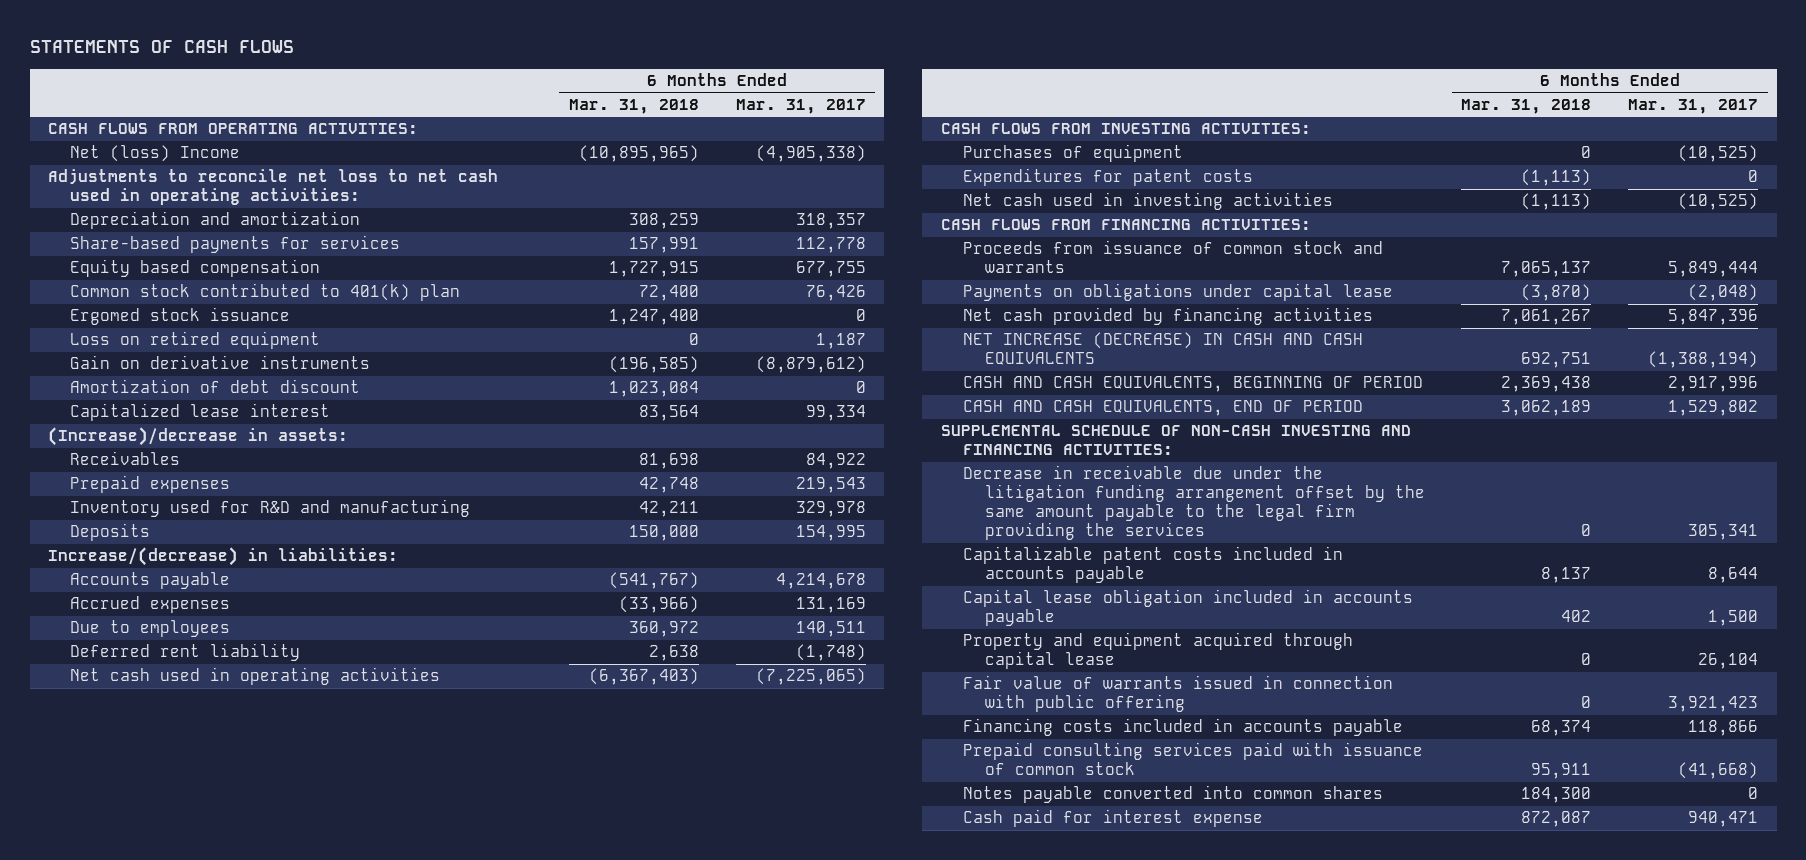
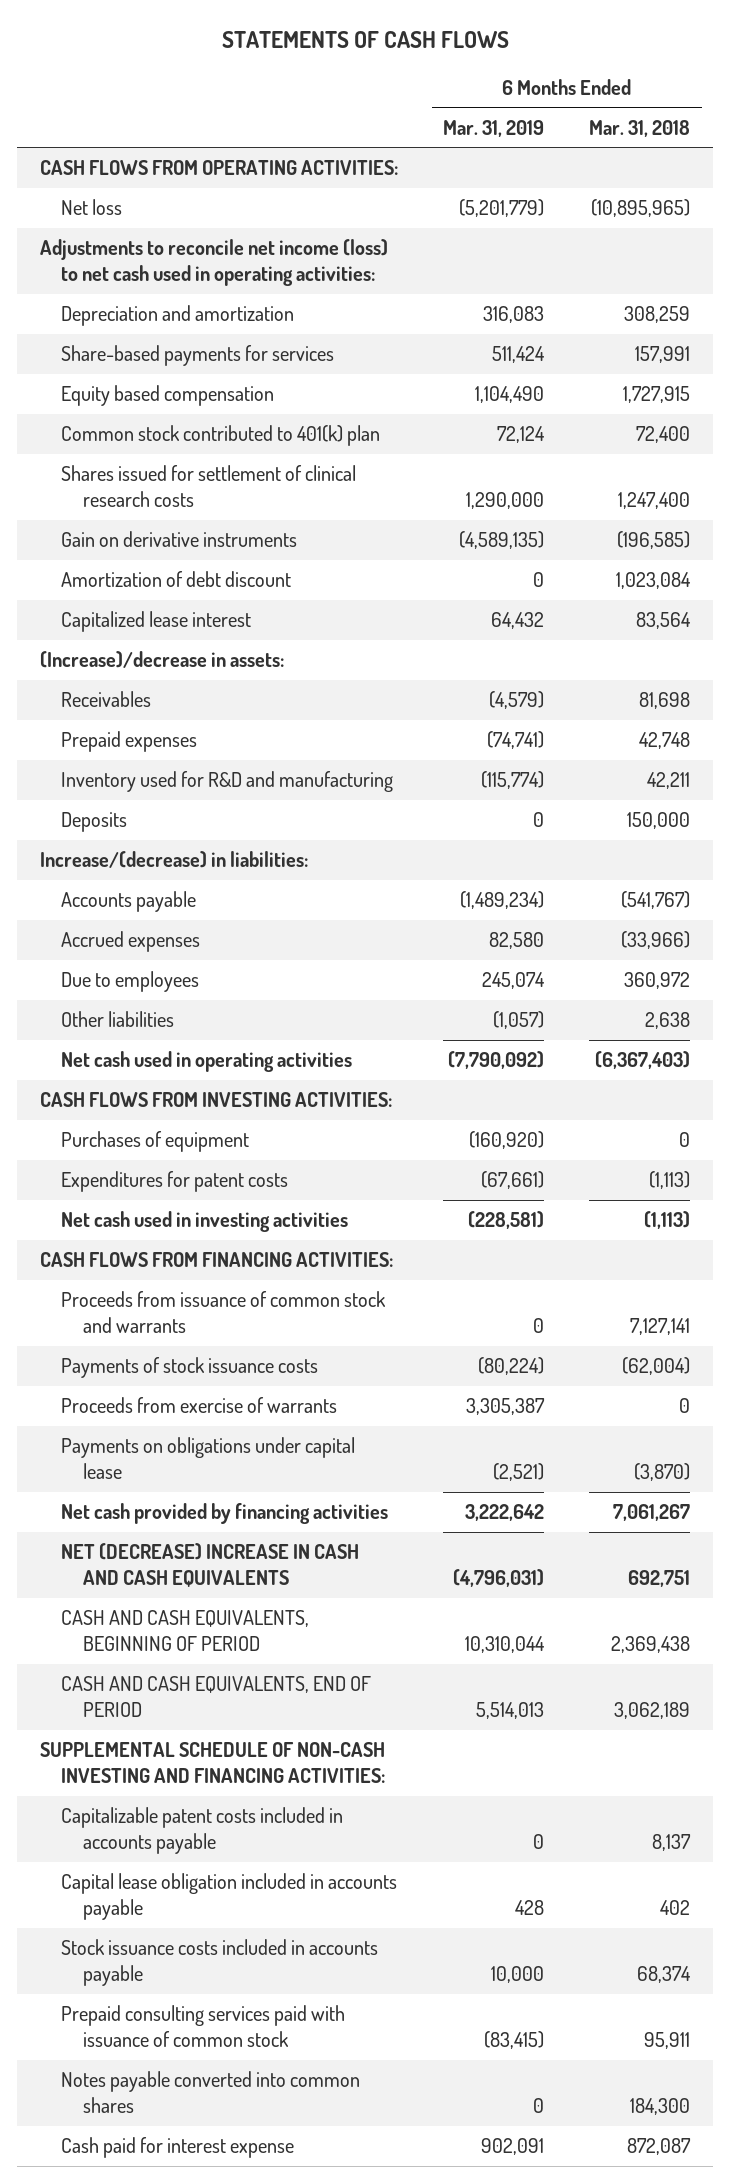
- | 6 Months Ended Mar. 31, 2018 | 6 Months Ended Mar. 31, 2017
+ | 6 Months Ended Mar. 31, 2019 | 6 Months Ended Mar. 31, 2018
- Net (loss) Income | (10,895,965) | (4,905,338)
- Adjustments to reconcile net loss to net cash used in operating activities:
+ Net loss | (5,201,779) | (10,895,965)
+ Adjustments to reconcile net income (loss) to net cash used in operating activities:
- Ergomed stock issuance | 1,247,400 | 0
- Loss on retired equipment | 0 | 1,187
+ Shares issued for settlement of clinical research costs | 1,290,000 | 1,247,400
- Deferred rent liability | 2,638 | (1,748)
+ Other liabilities | (1,057) | 2,638
- Proceeds from issuance of common stock and warrants | 7,065,137 | 5,849,444
+ Proceeds from issuance of common stock and warrants | 0 | 7,127,141
+ Payments of stock issuance costs | (80,224) | (62,004)
+ Proceeds from exercise of warrants | 3,305,387 | 0
- NET INCREASE (DECREASE) IN CASH AND CASH EQUIVALENTS | 692,751 | (1,388,194)
+ NET (DECREASE) INCREASE IN CASH AND CASH EQUIVALENTS | (4,796,031) | 692,751
- Decrease in receivable due under the litigation funding arrangement offset by the same amount payable to the legal firm providing the services | 0 | 305,341
- Property and equipment acquired through capital lease | 0 | 26,104
- Fair value of warrants issued in connection with public offering | 0 | 3,921,423
- Financing costs included in accounts payable | 68,374 | 118,866
+ Stock issuance costs included in accounts payable | 10,000 | 68,374

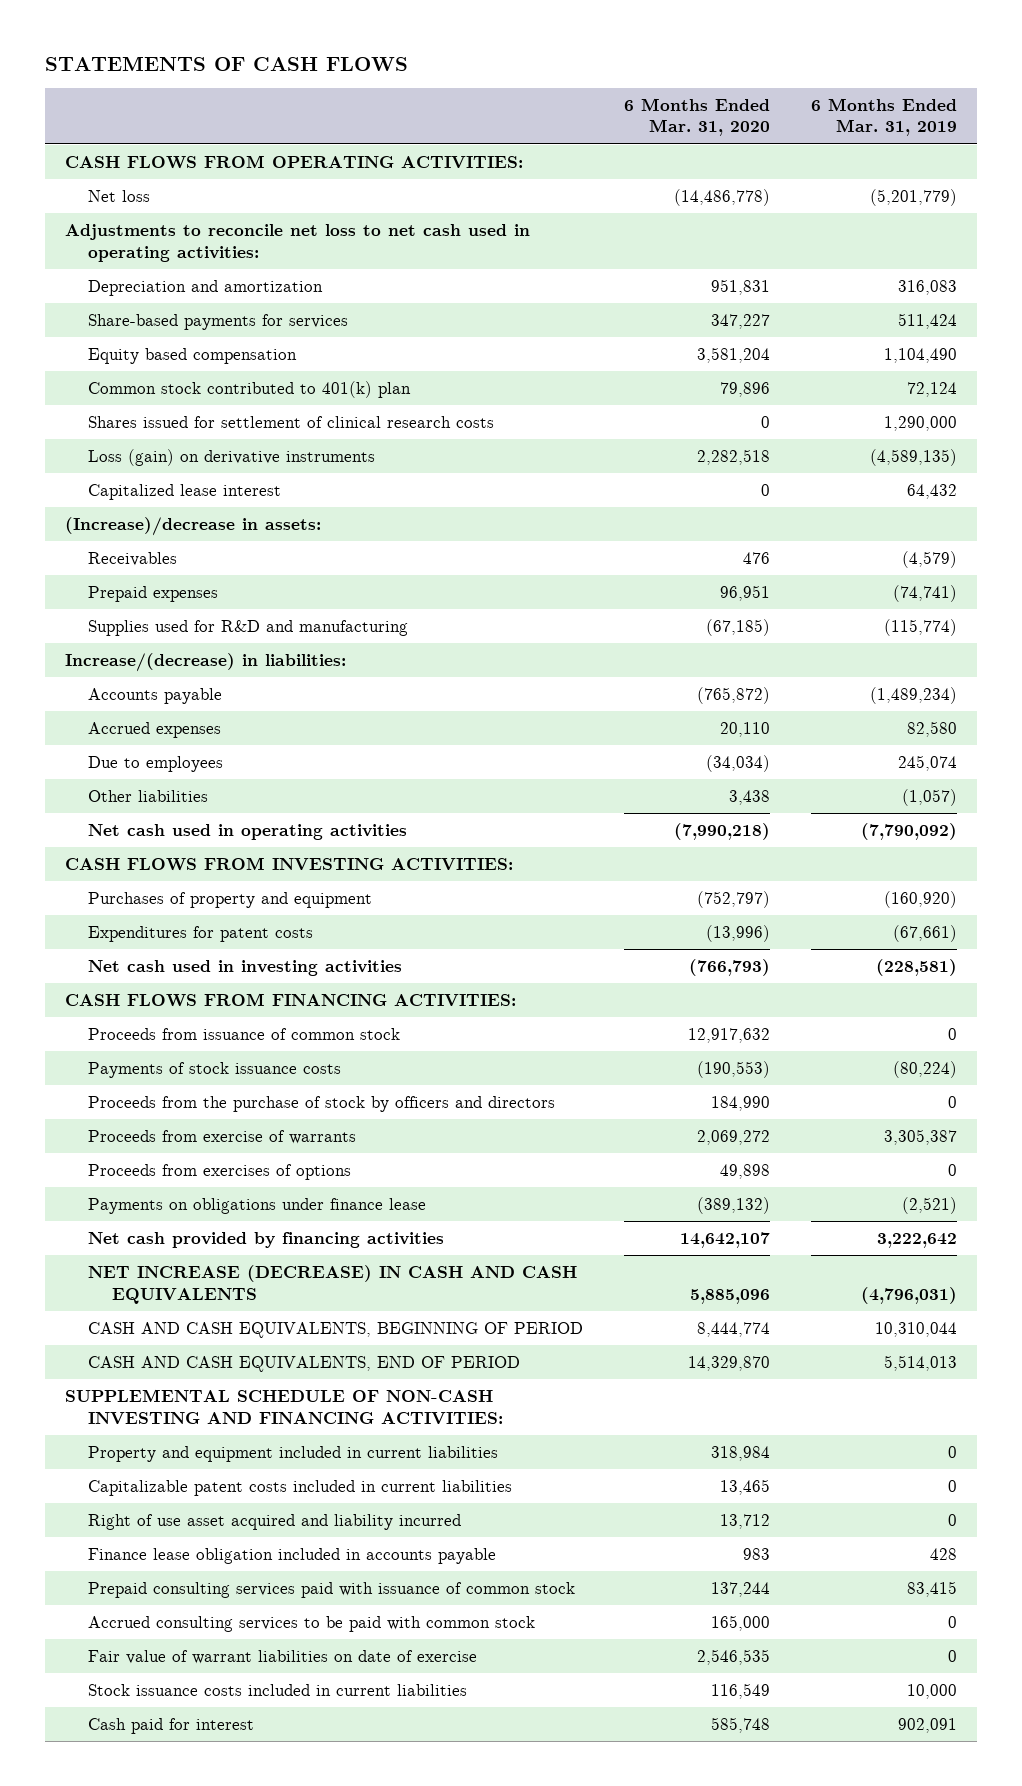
- | 6 Months Ended Mar. 31, 2019 | 6 Months Ended Mar. 31, 2018
+ | 6 Months Ended Mar. 31, 2020 | 6 Months Ended Mar. 31, 2019
- Adjustments to reconcile net income (loss) to net cash used in operating activities:
+ Adjustments to reconcile net loss to net cash used in operating activities:
- Gain on derivative instruments | (4,589,135) | (196,585)
- Amortization of debt discount | 0 | 1,023,084
+ Loss (gain) on derivative instruments | 2,282,518 | (4,589,135)
- Inventory used for R&D and manufacturing | (115,774) | 42,211
- Deposits | 0 | 150,000
+ Supplies used for R&D and manufacturing | (67,185) | (115,774)
- Purchases of equipment | (160,920) | 0
+ Purchases of property and equipment | (752,797) | (160,920)
- Proceeds from issuance of common stock and warrants | 0 | 7,127,141
+ Proceeds from issuance of common stock | 12,917,632 | 0
+ Proceeds from the purchase of stock by officers and directors | 184,990 | 0
- Payments on obligations under capital lease | (2,521) | (3,870)
+ Proceeds from exercises of options | 49,898 | 0
+ Payments on obligations under finance lease | (389,132) | (2,521)
- NET (DECREASE) INCREASE IN CASH AND CASH EQUIVALENTS | (4,796,031) | 692,751
+ NET INCREASE (DECREASE) IN CASH AND CASH EQUIVALENTS | 5,885,096 | (4,796,031)
- Capitalizable patent costs included in accounts payable | 0 | 8,137
- Capital lease obligation included in accounts payable | 428 | 402
- Stock issuance costs included in accounts payable | 10,000 | 68,374
- Prepaid consulting services paid with issuance of common stock | (83,415) | 95,911
- Notes payable converted into common shares | 0 | 184,300
- Cash paid for interest expense | 902,091 | 872,087
+ Property and equipment included in current liabilities | 318,984 | 0
+ Capitalizable patent costs included in current liabilities | 13,465 | 0
+ Right of use asset acquired and liability incurred | 13,712 | 0
+ Finance lease obligation included in accounts payable | 983 | 428
+ Prepaid consulting services paid with issuance of common stock | 137,244 | 83,415
+ Accrued consulting services to be paid with common stock | 165,000 | 0
+ Fair value of warrant liabilities on date of exercise | 2,546,535 | 0
+ Stock issuance costs included in current liabilities | 116,549 | 10,000
+ Cash paid for interest | 585,748 | 902,091

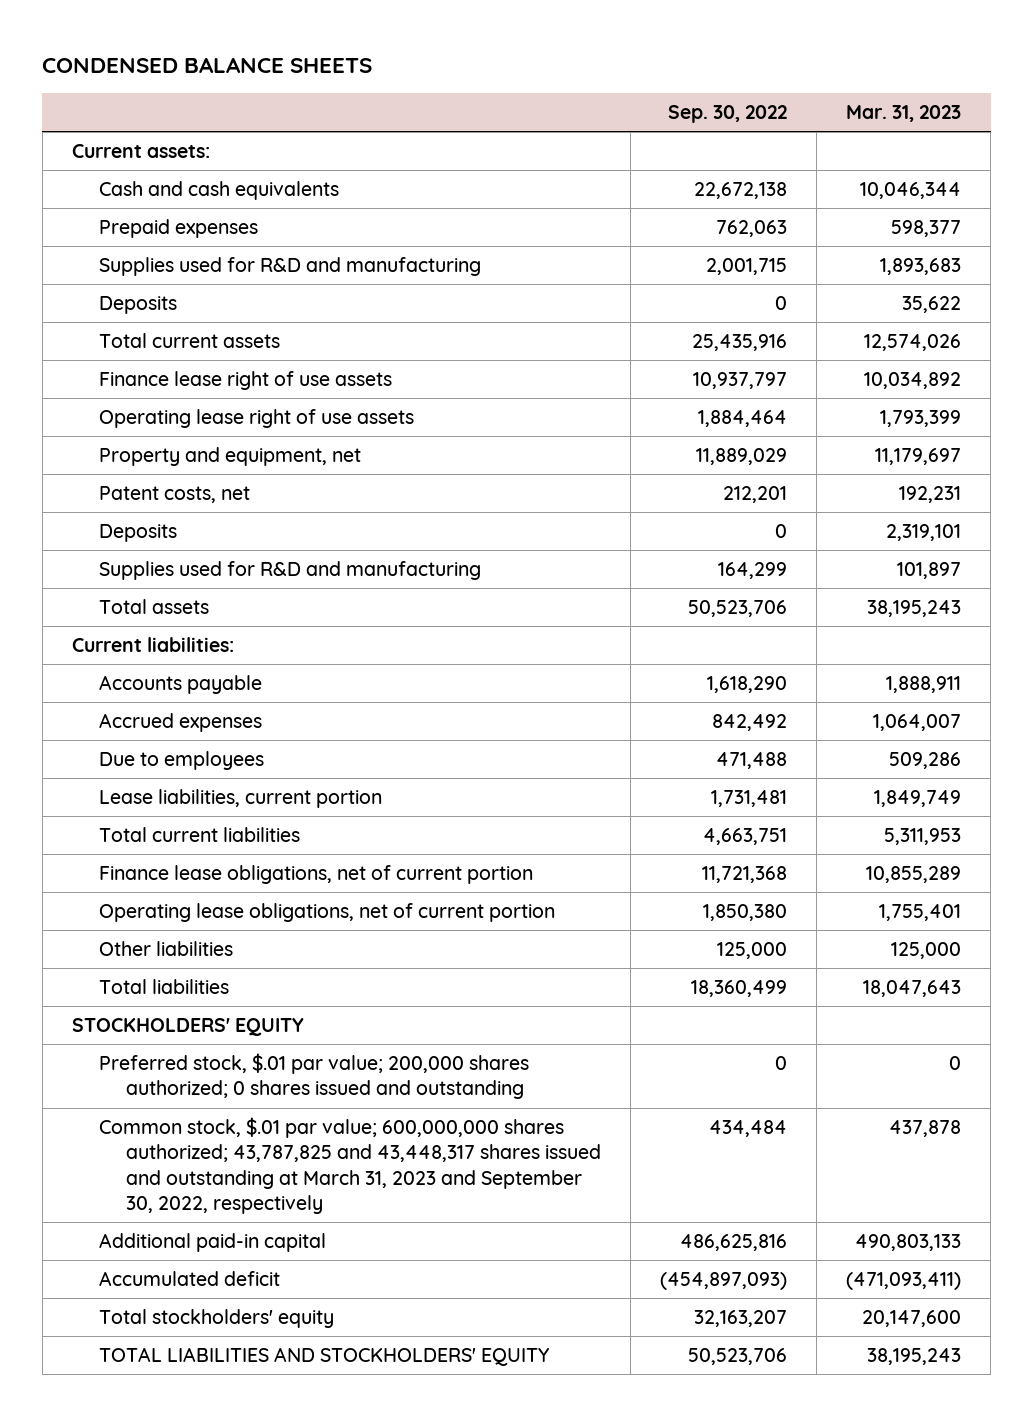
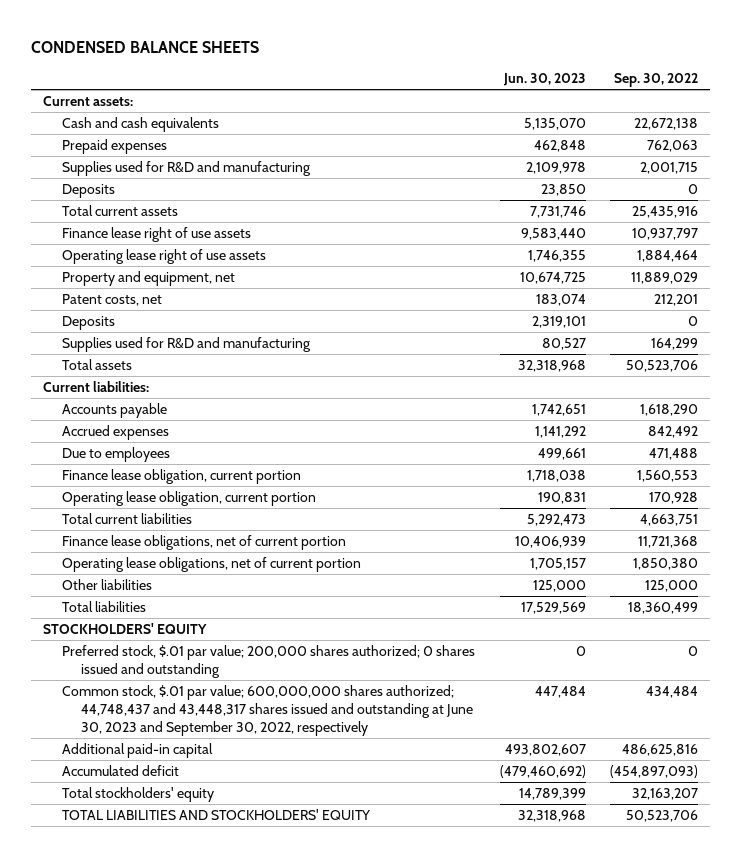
- | Sep. 30, 2022 | Mar. 31, 2023
+ | Jun. 30, 2023 | Sep. 30, 2022
- Lease liabilities, current portion | 1,731,481 | 1,849,749
+ Finance lease obligation, current portion | 1,718,038 | 1,560,553
+ Operating lease obligation, current portion | 190,831 | 170,928
- Common stock, $.01 par value; 600,000,000 shares authorized; 43,787,825 and 43,448,317 shares issued and outstanding at March 31, 2023 and September 30, 2022, respectively | 434,484 | 437,878
+ Common stock, $.01 par value; 600,000,000 shares authorized; 44,748,437 and 43,448,317 shares issued and outstanding at June 30, 2023 and September 30, 2022, respectively | 447,484 | 434,484

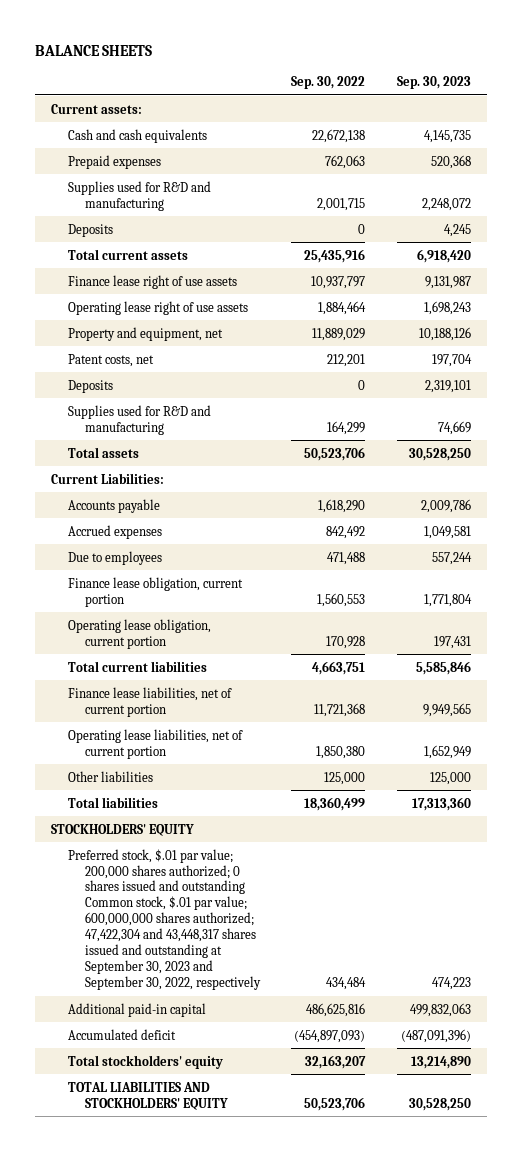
- CONDENSED BALANCE SHEETS
+ BALANCE SHEETS
- | Jun. 30, 2023 | Sep. 30, 2022
+ | Sep. 30, 2022 | Sep. 30, 2023
- Current liabilities:
+ Current Liabilities:
- Finance lease obligations, net of current portion | 10,406,939 | 11,721,368
- Operating lease obligations, net of current portion | 1,705,157 | 1,850,380
+ Finance lease liabilities, net of current portion | 11,721,368 | 9,949,565
+ Operating lease liabilities, net of current portion | 1,850,380 | 1,652,949
- Preferred stock, $.01 par value; 200,000 shares authorized; 0 shares issued and outstanding | 0 | 0
- Common stock, $.01 par value; 600,000,000 shares authorized; 44,748,437 and 43,448,317 shares issued and outstanding at June 30, 2023 and September 30, 2022, respectively | 447,484 | 434,484
+ Preferred stock, $.01 par value; 200,000 shares authorized; 0 shares issued and outstanding Common stock, $.01 par value; 600,000,000 shares authorized; 47,422,304 and 43,448,317 shares issued and outstanding at September 30, 2023 and September 30, 2022, respectively | 434,484 | 474,223

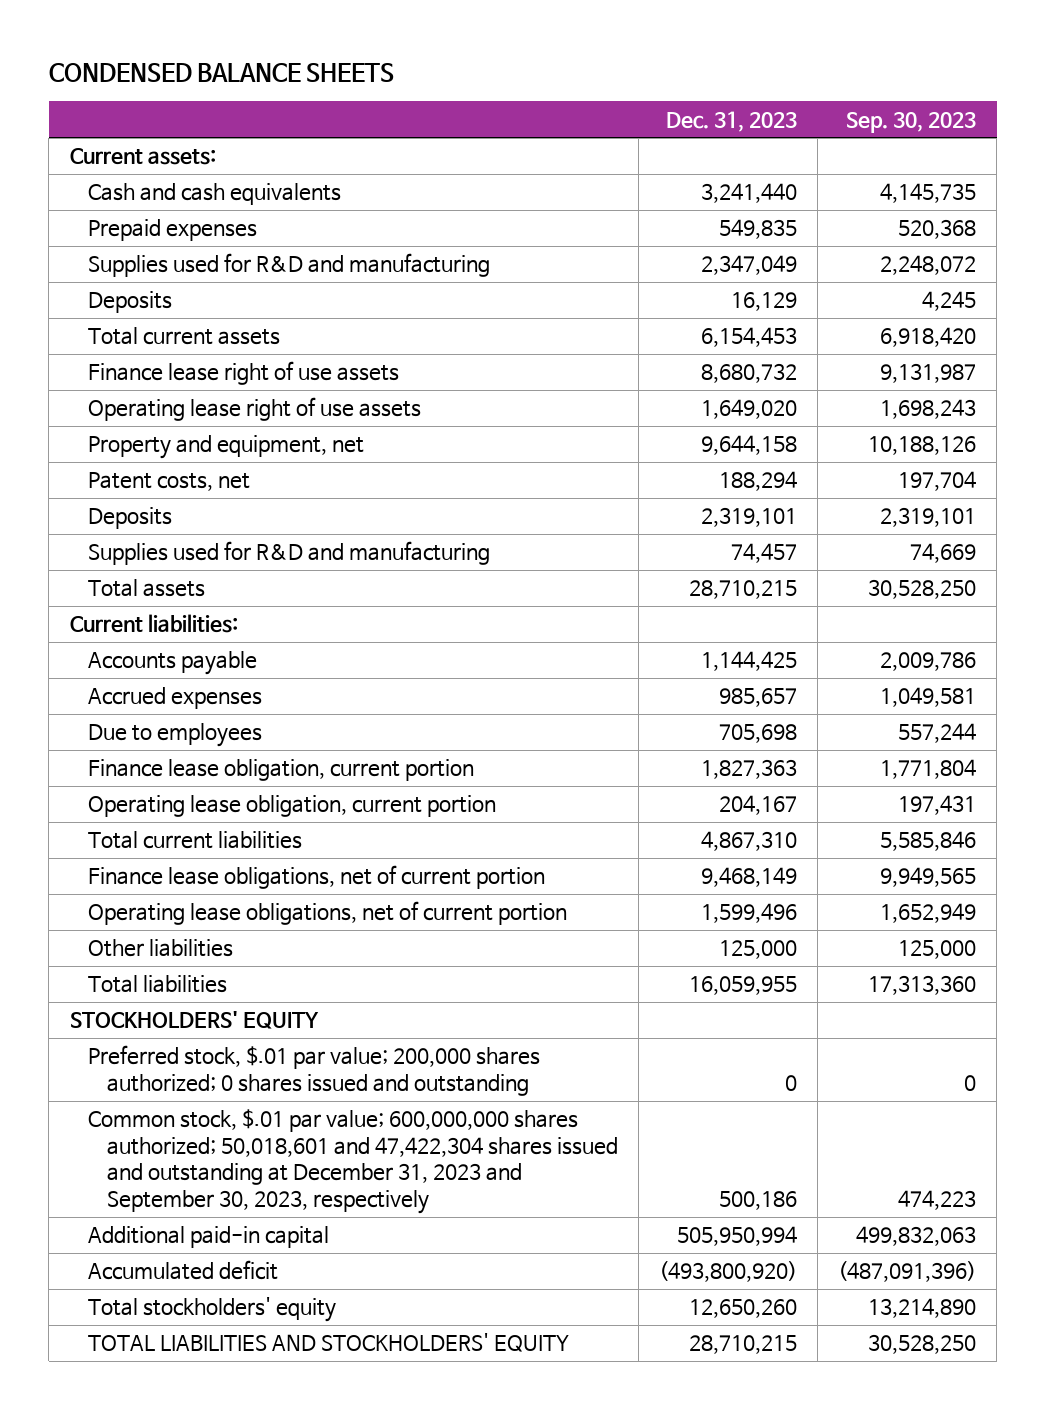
- BALANCE SHEETS
+ CONDENSED BALANCE SHEETS
- | Sep. 30, 2022 | Sep. 30, 2023
+ | Dec. 31, 2023 | Sep. 30, 2023
- Current Liabilities:
+ Current liabilities:
- Finance lease liabilities, net of current portion | 11,721,368 | 9,949,565
- Operating lease liabilities, net of current portion | 1,850,380 | 1,652,949
+ Finance lease obligations, net of current portion | 9,468,149 | 9,949,565
+ Operating lease obligations, net of current portion | 1,599,496 | 1,652,949
- Preferred stock, $.01 par value; 200,000 shares authorized; 0 shares issued and outstanding Common stock, $.01 par value; 600,000,000 shares authorized; 47,422,304 and 43,448,317 shares issued and outstanding at September 30, 2023 and September 30, 2022, respectively | 434,484 | 474,223
+ Preferred stock, $.01 par value; 200,000 shares authorized; 0 shares issued and outstanding | 0 | 0
+ Common stock, $.01 par value; 600,000,000 shares authorized; 50,018,601 and 47,422,304 shares issued and outstanding at December 31, 2023 and September 30, 2023, respectively | 500,186 | 474,223

